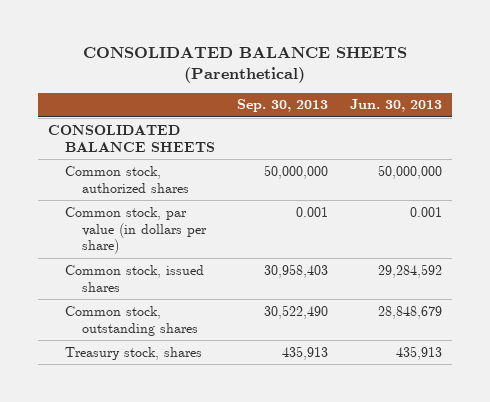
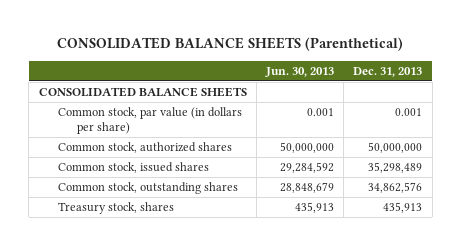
- | Sep. 30, 2013 | Jun. 30, 2013
+ | Jun. 30, 2013 | Dec. 31, 2013
moved down: Common stock, authorized shares | 50,000,000 | 50,000,000

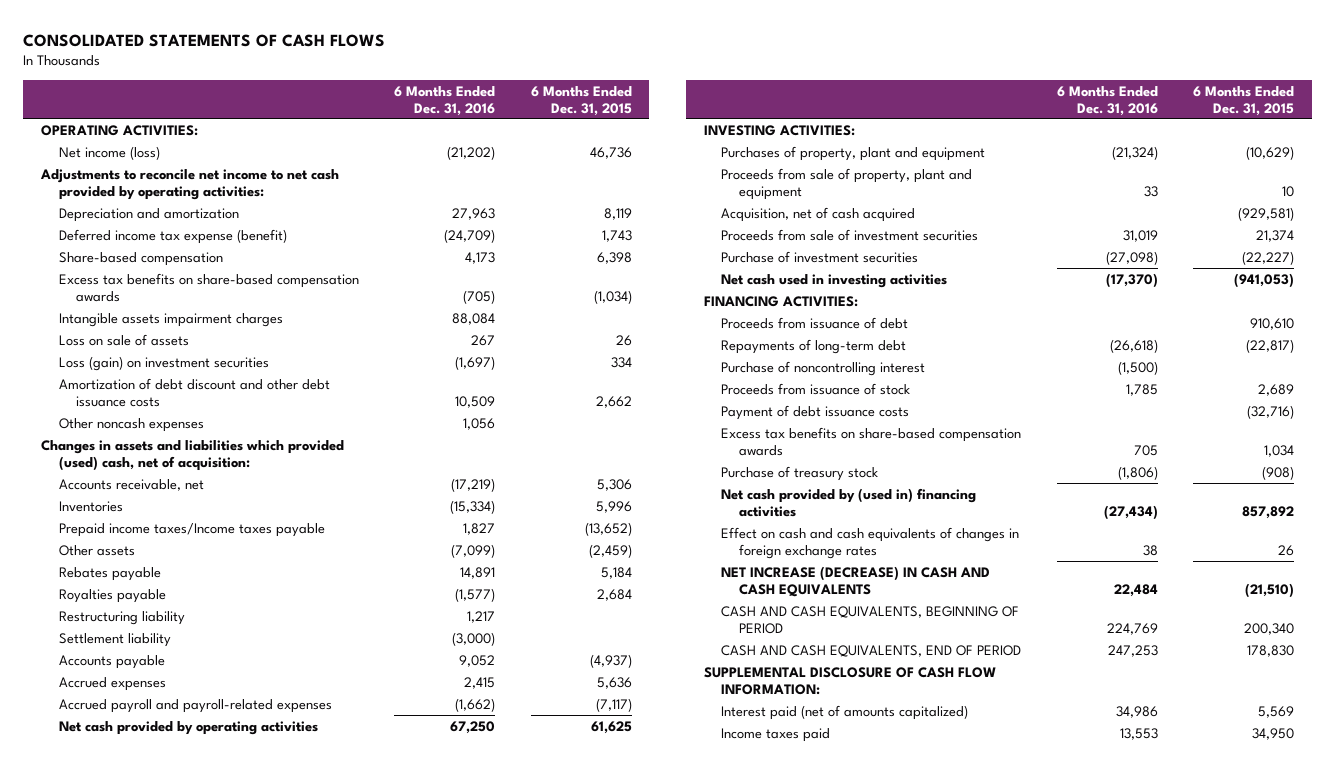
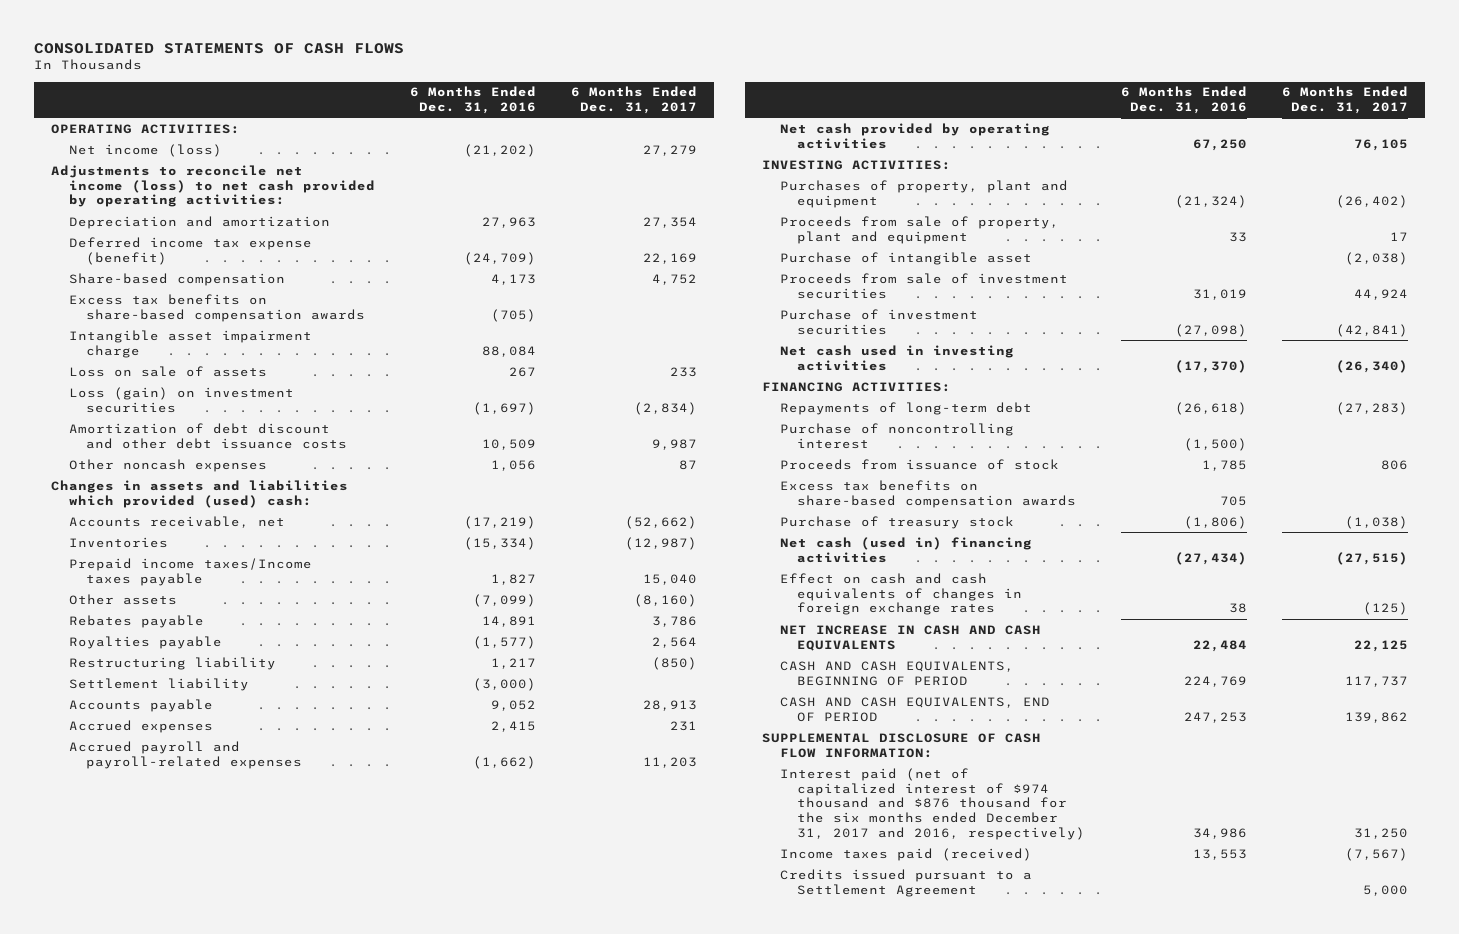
- | 6 Months Ended Dec. 31, 2016 | 6 Months Ended Dec. 31, 2015
+ | 6 Months Ended Dec. 31, 2016 | 6 Months Ended Dec. 31, 2017
- Adjustments to reconcile net income to net cash provided by operating activities:
+ Adjustments to reconcile net income (loss) to net cash provided by operating activities:
- Intangible assets impairment charges | 88,084 |
+ Intangible asset impairment charge | 88,084 |
- Changes in assets and liabilities which provided (used) cash, net of acquisition:
+ Changes in assets and liabilities which provided (used) cash:
- Acquisition, net of cash acquired | | (929,581)
+ Purchase of intangible asset | | (2,038)
- Proceeds from issuance of debt | | 910,610
- Payment of debt issuance costs | | (32,716)
- Net cash provided by (used in) financing activities | (27,434) | 857,892
+ Net cash (used in) financing activities | (27,434) | (27,515)
- NET INCREASE (DECREASE) IN CASH AND CASH EQUIVALENTS | 22,484 | (21,510)
+ NET INCREASE IN CASH AND CASH EQUIVALENTS | 22,484 | 22,125
- Interest paid (net of amounts capitalized) | 34,986 | 5,569
- Income taxes paid | 13,553 | 34,950
+ Interest paid (net of capitalized interest of $974 thousand and $876 thousand for the six months ended December 31, 2017 and 2016, respectively) | 34,986 | 31,250
+ Income taxes paid (received) | 13,553 | (7,567)
+ Credits issued pursuant to a Settlement Agreement | | 5,000

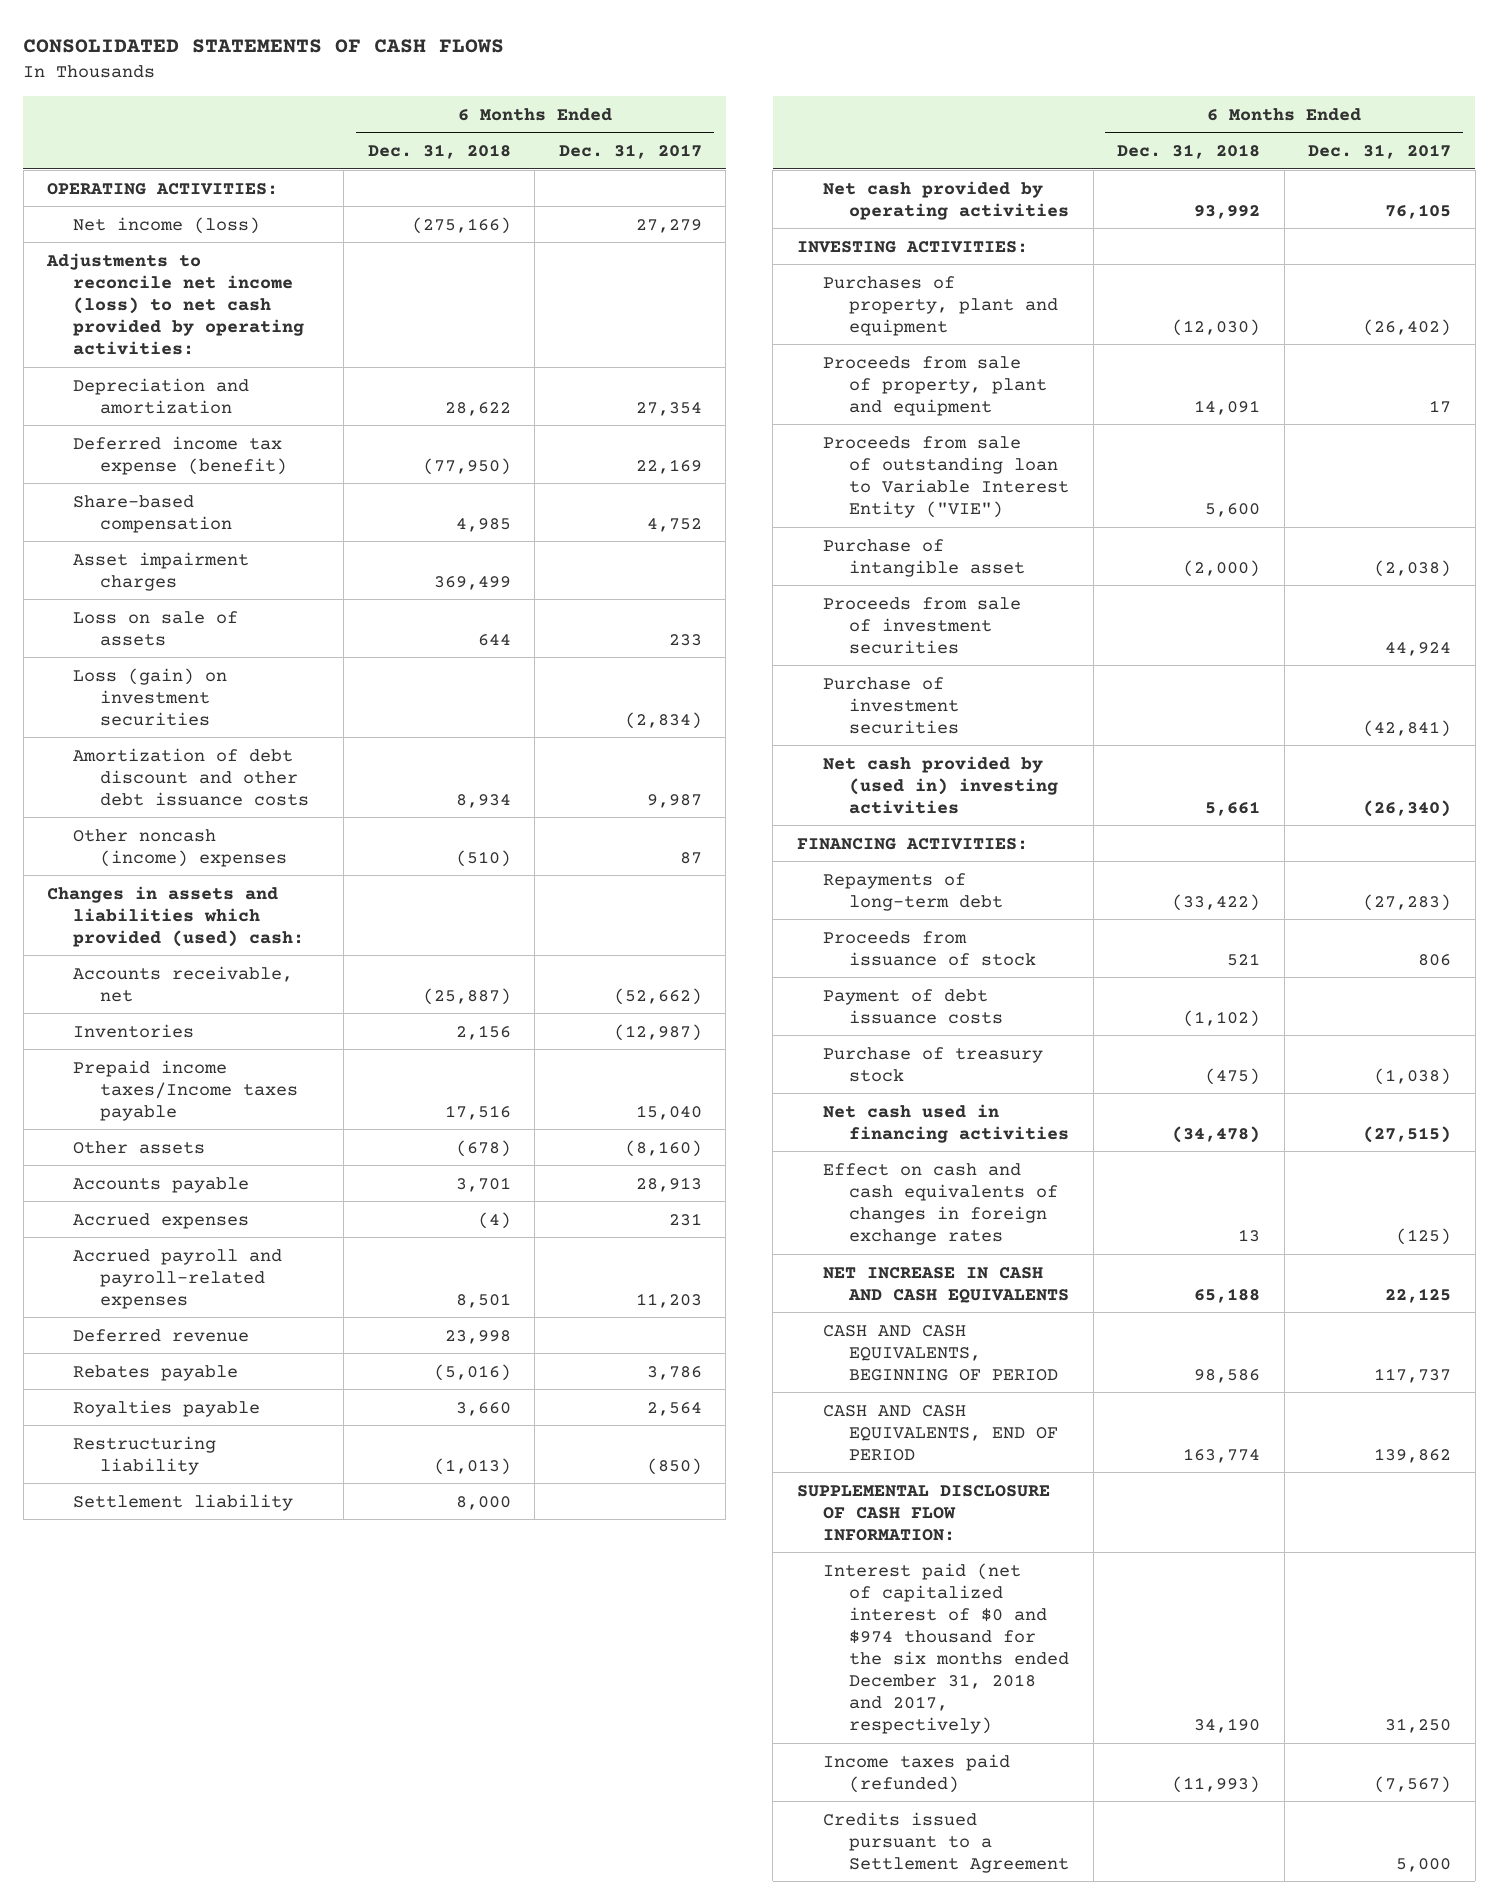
- | 6 Months Ended Dec. 31, 2016 | 6 Months Ended Dec. 31, 2017
+ | 6 Months Ended Dec. 31, 2018 | 6 Months Ended Dec. 31, 2017
- Excess tax benefits on share-based compensation awards | (705) |
- Intangible asset impairment charge | 88,084 |
+ Asset impairment charges | 369,499 |
- Other noncash expenses | 1,056 | 87
+ Other noncash (income) expenses | (510) | 87
moved up: Accounts payable | 3,701 | 28,913
moved up: Accrued expenses | (4) | 231
moved up: Accrued payroll and payroll-related expenses | 8,501 | 11,203
+ Deferred revenue | 23,998 |
+ Proceeds from sale of outstanding loan to Variable Interest Entity ("VIE") | 5,600 |
- Net cash used in investing activities | (17,370) | (26,340)
+ Net cash provided by (used in) investing activities | 5,661 | (26,340)
- Purchase of noncontrolling interest | (1,500) |
- Excess tax benefits on share-based compensation awards | 705 |
+ Payment of debt issuance costs | (1,102) |
- Net cash (used in) financing activities | (27,434) | (27,515)
+ Net cash used in financing activities | (34,478) | (27,515)
- Interest paid (net of capitalized interest of $974 thousand and $876 thousand for the six months ended December 31, 2017 and 2016, respectively) | 34,986 | 31,250
- Income taxes paid (received) | 13,553 | (7,567)
+ Interest paid (net of capitalized interest of $0 and $974 thousand for the six months ended December 31, 2018 and 2017, respectively) | 34,190 | 31,250
+ Income taxes paid (refunded) | (11,993) | (7,567)

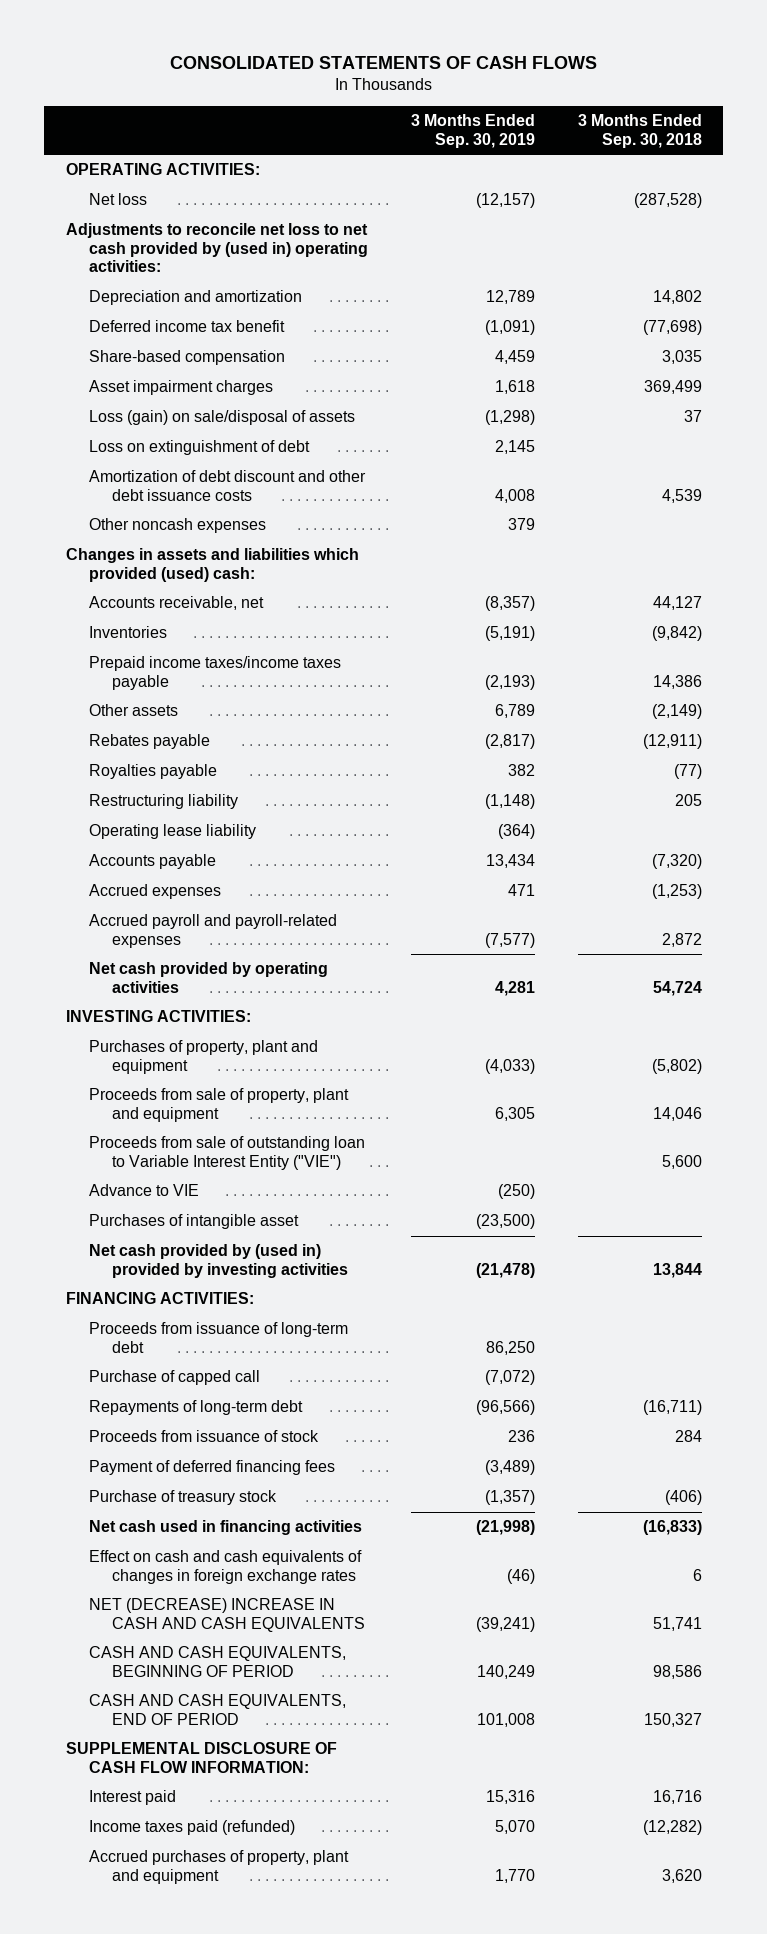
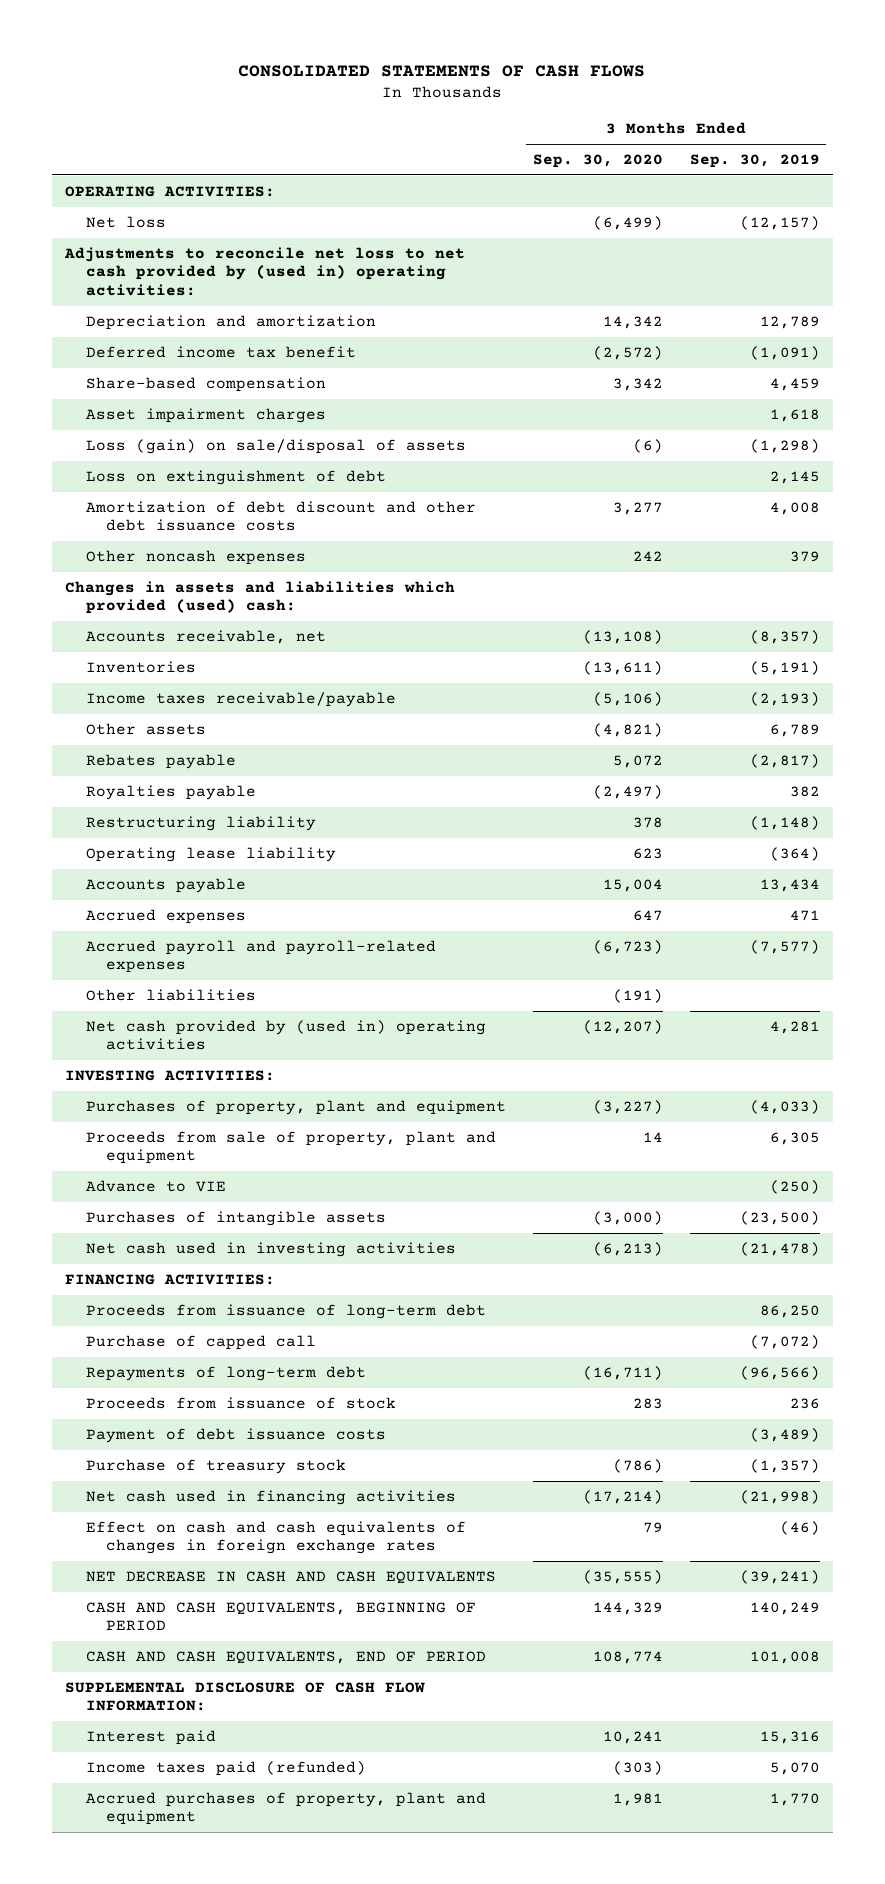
- | 3 Months Ended Sep. 30, 2019 | 3 Months Ended Sep. 30, 2018
+ | 3 Months Ended Sep. 30, 2020 | 3 Months Ended Sep. 30, 2019
- Prepaid income taxes/income taxes payable | (2,193) | 14,386
+ Income taxes receivable/payable | (5,106) | (2,193)
- Net cash provided by operating activities | 4,281 | 54,724
+ Other liabilities | (191) |
+ Net cash provided by (used in) operating activities | (12,207) | 4,281
- Proceeds from sale of outstanding loan to Variable Interest Entity ("VIE") | | 5,600
- Purchases of intangible asset | (23,500) |
- Net cash provided by (used in) provided by investing activities | (21,478) | 13,844
+ Purchases of intangible assets | (3,000) | (23,500)
+ Net cash used in investing activities | (6,213) | (21,478)
- Payment of deferred financing fees | (3,489) |
+ Payment of debt issuance costs | | (3,489)
- NET (DECREASE) INCREASE IN CASH AND CASH EQUIVALENTS | (39,241) | 51,741
+ NET DECREASE IN CASH AND CASH EQUIVALENTS | (35,555) | (39,241)

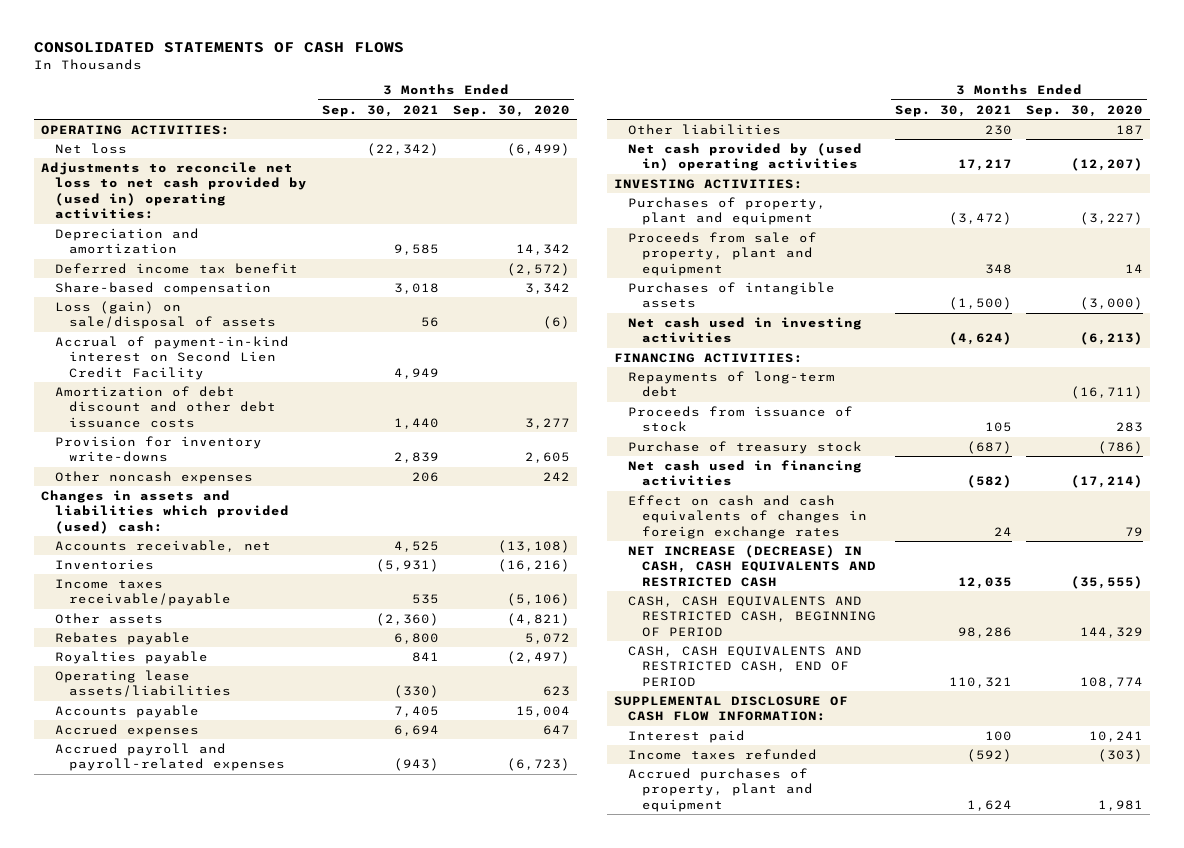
- | 3 Months Ended Sep. 30, 2020 | 3 Months Ended Sep. 30, 2019
+ | 3 Months Ended Sep. 30, 2021 | 3 Months Ended Sep. 30, 2020
- Asset impairment charges | | 1,618
- Loss on extinguishment of debt | | 2,145
+ Accrual of payment-in-kind interest on Second Lien Credit Facility | 4,949 |
+ Provision for inventory write-downs | 2,839 | 2,605
- Inventories | (13,611) | (5,191)
+ Inventories | (5,931) | (16,216)
- Restructuring liability | 378 | (1,148)
- Operating lease liability | 623 | (364)
+ Operating lease assets/liabilities | (330) | 623
- Other liabilities | (191) |
+ Other liabilities | 230 | 187
- Advance to VIE | | (250)
- Proceeds from issuance of long-term debt | | 86,250
- Purchase of capped call | | (7,072)
- Payment of debt issuance costs | | (3,489)
- NET DECREASE IN CASH AND CASH EQUIVALENTS | (35,555) | (39,241)
- CASH AND CASH EQUIVALENTS, BEGINNING OF PERIOD | 144,329 | 140,249
- CASH AND CASH EQUIVALENTS, END OF PERIOD | 108,774 | 101,008
+ NET INCREASE (DECREASE) IN CASH, CASH EQUIVALENTS AND RESTRICTED CASH | 12,035 | (35,555)
+ CASH, CASH EQUIVALENTS AND RESTRICTED CASH, BEGINNING OF PERIOD | 98,286 | 144,329
+ CASH, CASH EQUIVALENTS AND RESTRICTED CASH, END OF PERIOD | 110,321 | 108,774
- Income taxes paid (refunded) | (303) | 5,070
+ Income taxes refunded | (592) | (303)

